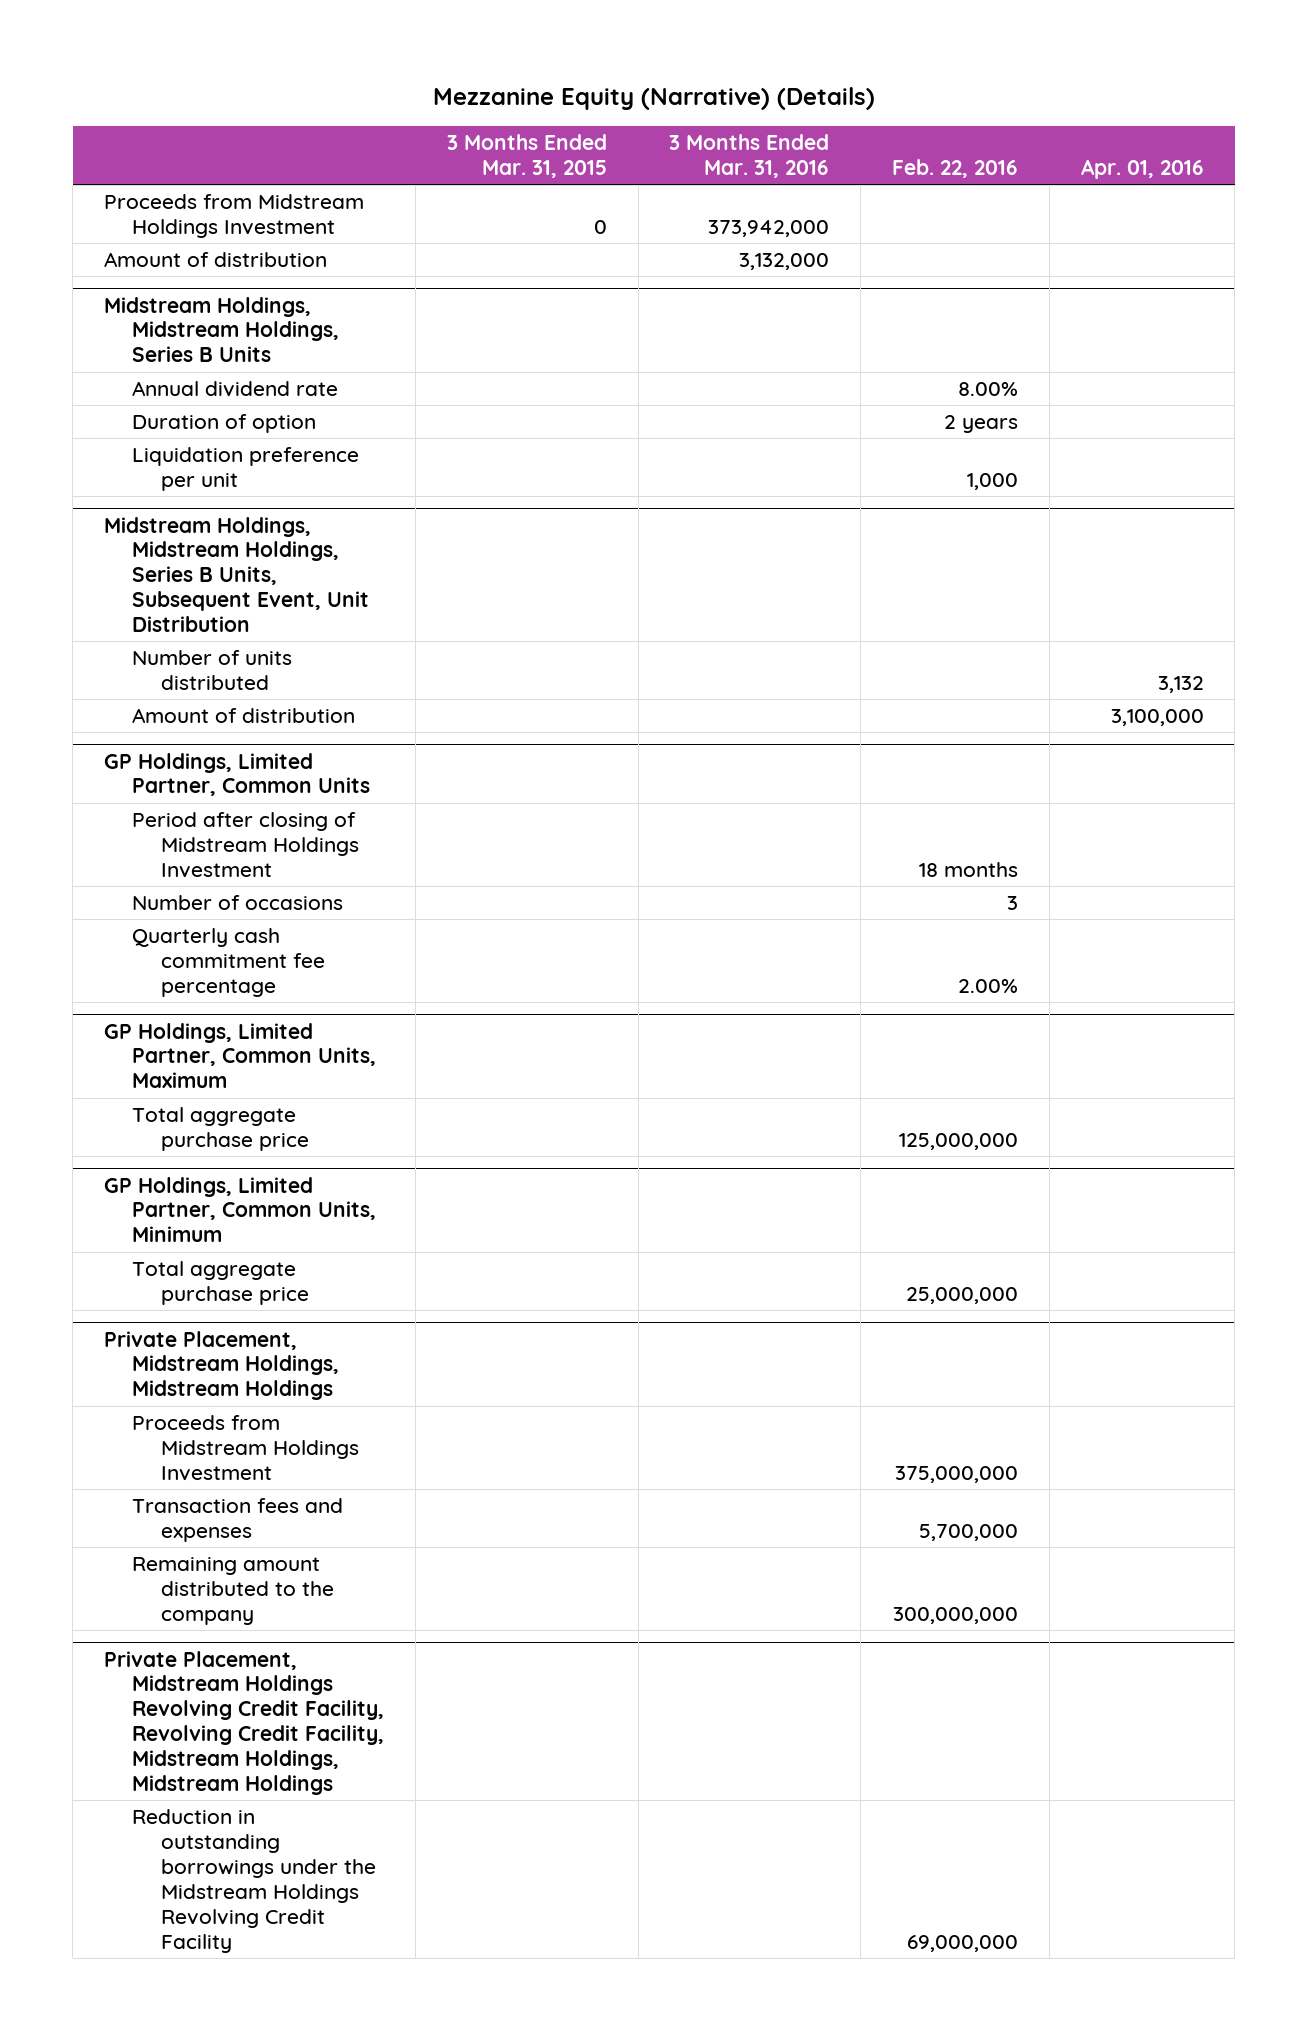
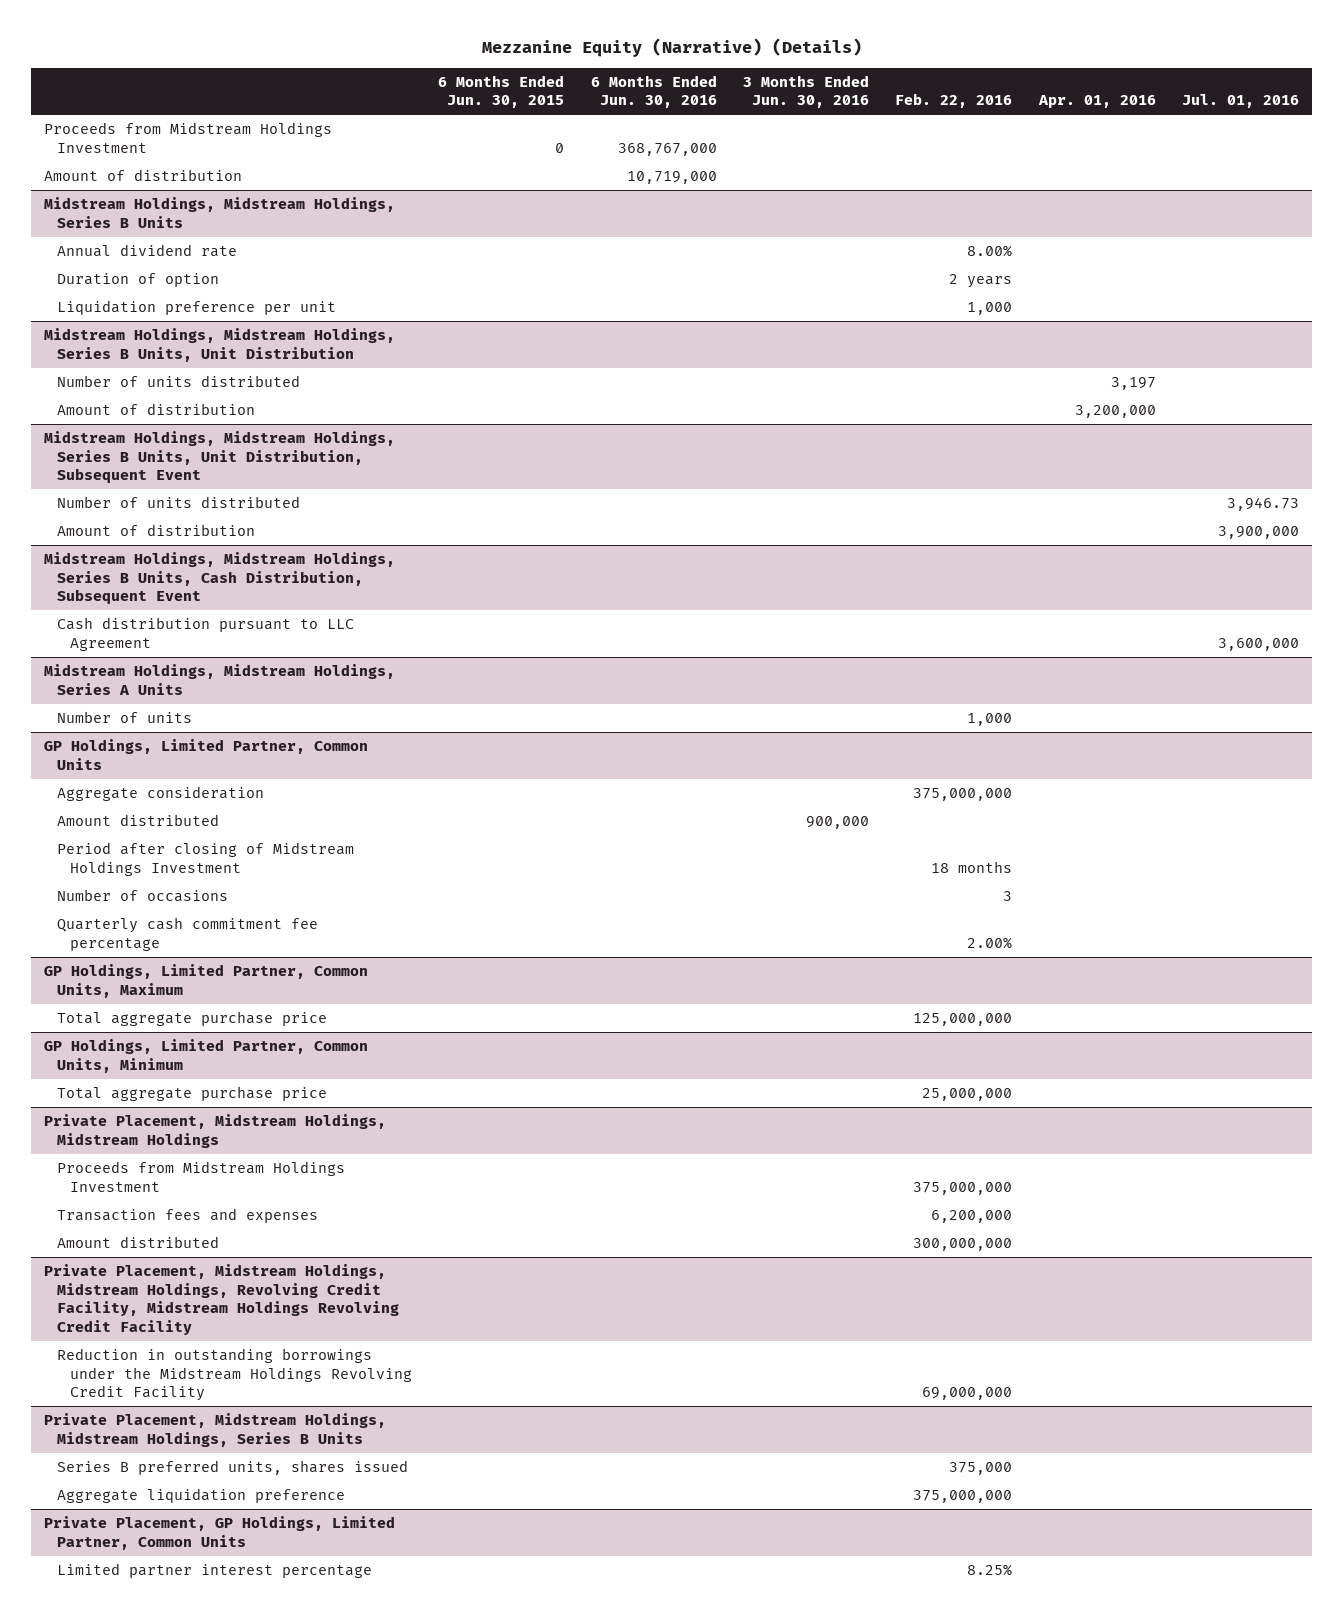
- | 3 Months Ended Mar. 31, 2015 | 3 Months Ended Mar. 31, 2016 | Feb. 22, 2016 | Apr. 01, 2016
+ | 6 Months Ended Jun. 30, 2015 | 6 Months Ended Jun. 30, 2016 | 3 Months Ended Jun. 30, 2016 | Feb. 22, 2016 | Apr. 01, 2016 | Jul. 01, 2016
- Midstream Holdings, Midstream Holdings, Series B Units, Subsequent Event, Unit Distribution
- Number of units distributed | | | | 3,132
- Amount of distribution | | | | 3,100,000
+ Midstream Holdings, Midstream Holdings, Series B Units, Unit Distribution
+ Number of units distributed | | | | | 3,197 |
+ Amount of distribution | | | | | 3,200,000 |
+ Midstream Holdings, Midstream Holdings, Series B Units, Unit Distribution, Subsequent Event
+ Number of units distributed | | | | | | 3,946.73
+ Amount of distribution | | | | | | 3,900,000
+ Midstream Holdings, Midstream Holdings, Series B Units, Cash Distribution, Subsequent Event
+ Cash distribution pursuant to LLC Agreement | | | | | | 3,600,000
+ Midstream Holdings, Midstream Holdings, Series A Units
+ Number of units | | | | 1,000 | |
@ GP Holdings, Limited Partner, Common Units
+ Aggregate consideration | | | | 375,000,000 | |
+ Amount distributed | | | 900,000 | | |
@ Private Placement, Midstream Holdings, Midstream Holdings
- Transaction fees and expenses | | | 5,700,000 |
- Remaining amount distributed to the company | | | 300,000,000 |
- Private Placement, Midstream Holdings Revolving Credit Facility, Revolving Credit Facility, Midstream Holdings, Midstream Holdings
@ Private Placement, Midstream Holdings, Midstream Holdings
+ Transaction fees and expenses | | | | 6,200,000 | |
+ Amount distributed | | | | 300,000,000 | |
+ Private Placement, Midstream Holdings, Midstream Holdings, Revolving Credit Facility, Midstream Holdings Revolving Credit Facility
+ Private Placement, Midstream Holdings, Midstream Holdings, Series B Units
+ Series B preferred units, shares issued | | | | 375,000 | |
+ Aggregate liquidation preference | | | | 375,000,000 | |
+ Private Placement, GP Holdings, Limited Partner, Common Units
+ Limited partner interest percentage | | | | 8.25% | |

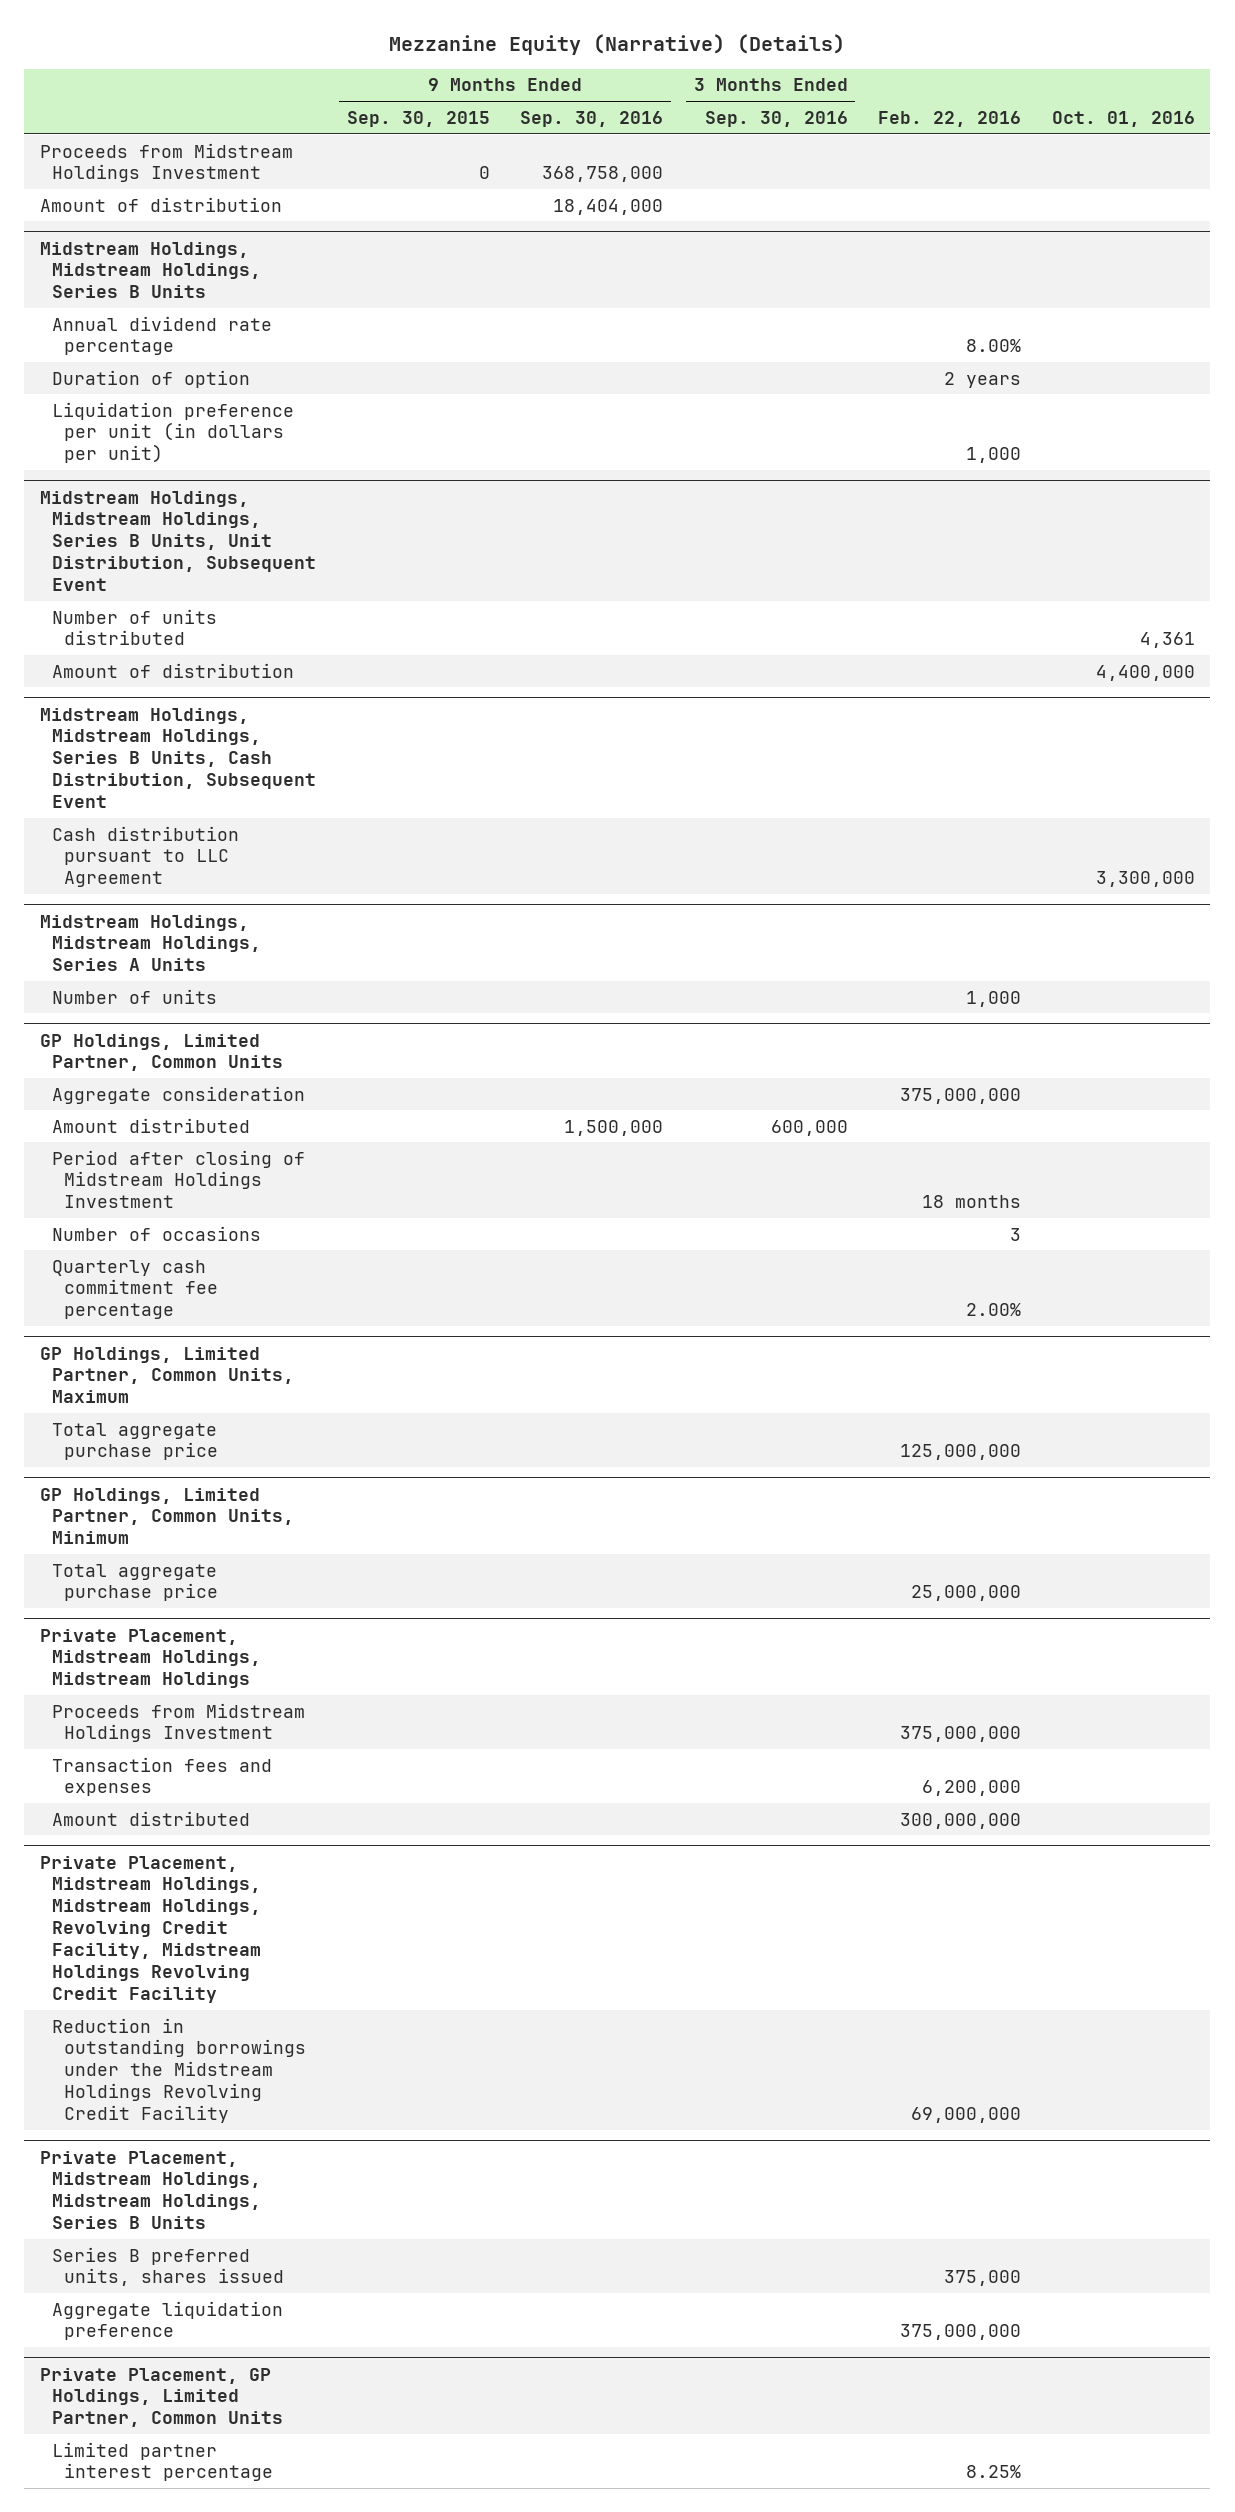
- | 6 Months Ended Jun. 30, 2015 | 6 Months Ended Jun. 30, 2016 | 3 Months Ended Jun. 30, 2016 | Feb. 22, 2016 | Apr. 01, 2016 | Jul. 01, 2016
+ | 9 Months Ended Sep. 30, 2015 | 9 Months Ended Sep. 30, 2016 | 3 Months Ended Sep. 30, 2016 | Feb. 22, 2016 | Oct. 01, 2016
@ Midstream Holdings, Midstream Holdings, Series B Units
- Annual dividend rate | | | | 8.00% | |
+ Annual dividend rate percentage | | | | 8.00% |
- Liquidation preference per unit | | | | 1,000 | |
- Midstream Holdings, Midstream Holdings, Series B Units, Unit Distribution
- Number of units distributed | | | | | 3,197 |
- Amount of distribution | | | | | 3,200,000 |
@ Midstream Holdings, Midstream Holdings, Series B Units
+ Liquidation preference per unit (in dollars per unit) | | | | 1,000 |

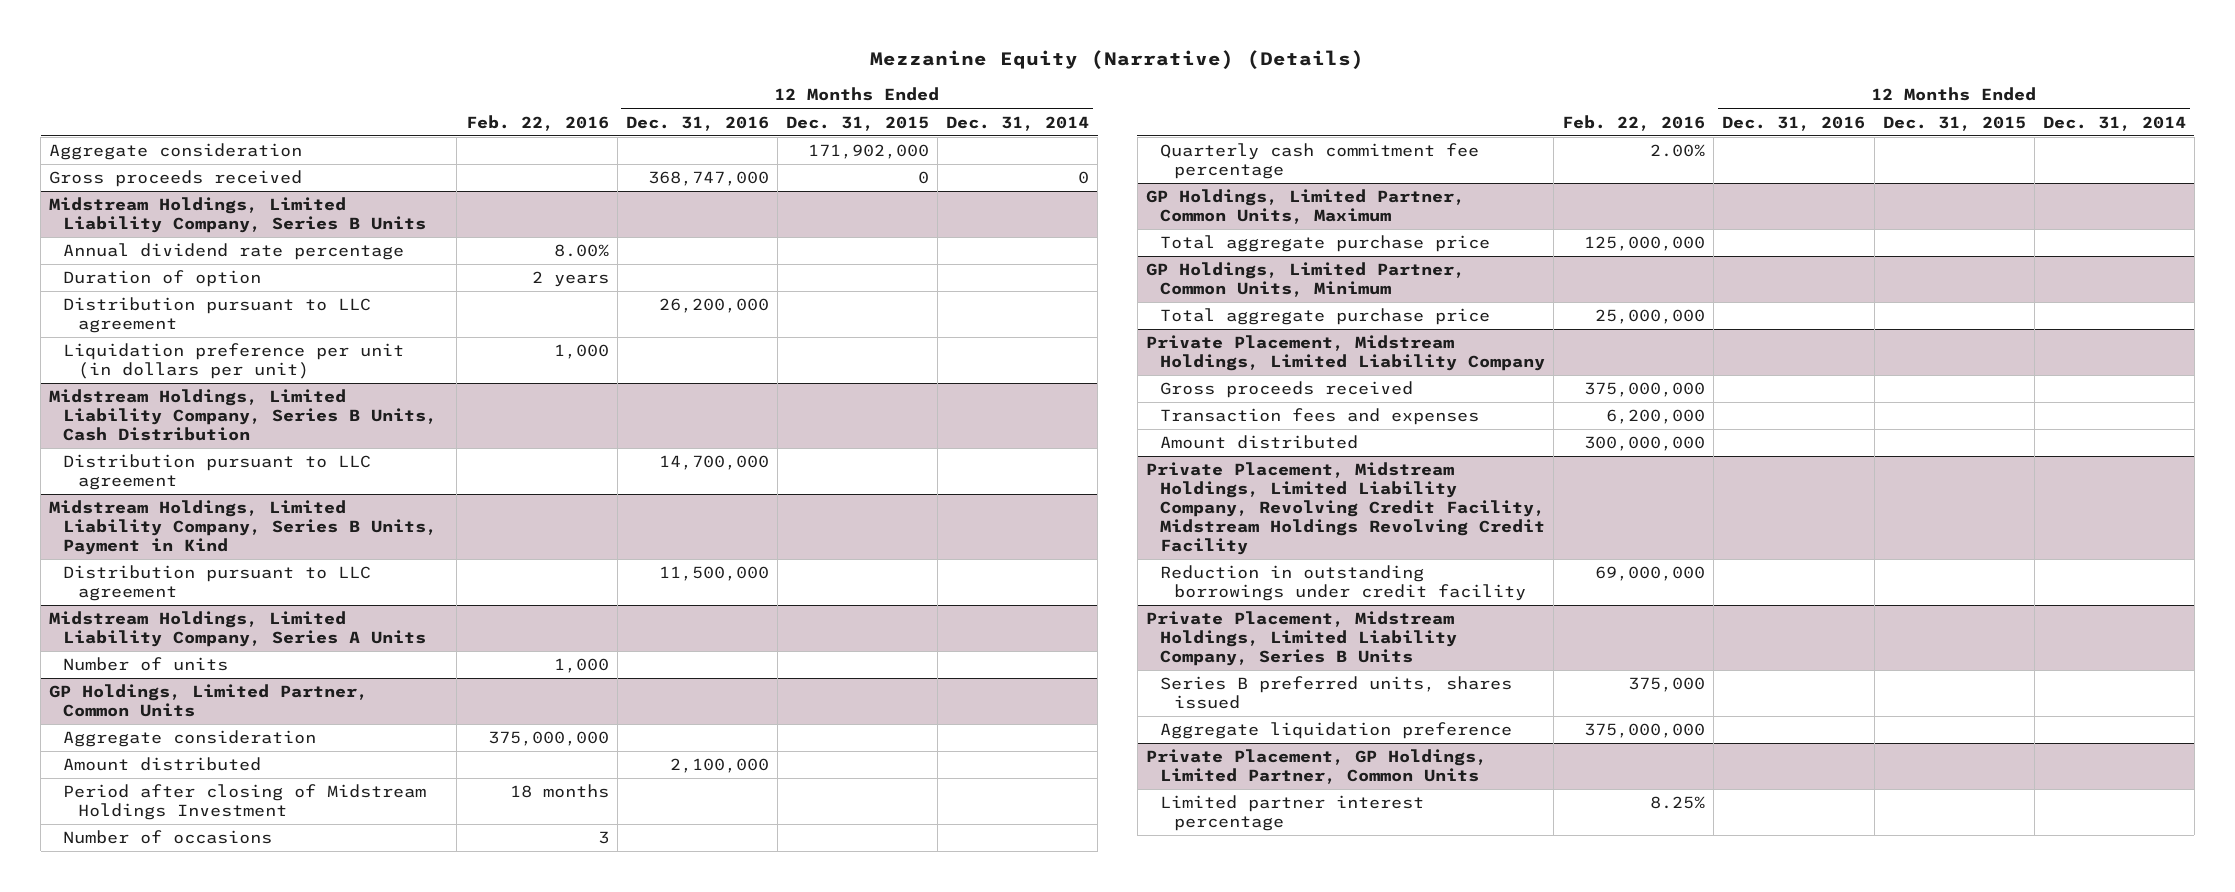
- | 9 Months Ended Sep. 30, 2015 | 9 Months Ended Sep. 30, 2016 | 3 Months Ended Sep. 30, 2016 | Feb. 22, 2016 | Oct. 01, 2016
+ | Feb. 22, 2016 | 12 Months Ended Dec. 31, 2016 | 12 Months Ended Dec. 31, 2015 | 12 Months Ended Dec. 31, 2014
- Proceeds from Midstream Holdings Investment | 0 | 368,758,000 | | |
- Amount of distribution | | 18,404,000 | | |
- Midstream Holdings, Midstream Holdings, Series B Units
+ Aggregate consideration | | | 171,902,000 |
+ Gross proceeds received | | 368,747,000 | 0 | 0
+ Midstream Holdings, Limited Liability Company, Series B Units
+ Distribution pursuant to LLC agreement | | 26,200,000 | |
- Midstream Holdings, Midstream Holdings, Series B Units, Unit Distribution, Subsequent Event
- Number of units distributed | | | | | 4,361
- Amount of distribution | | | | | 4,400,000
- Midstream Holdings, Midstream Holdings, Series B Units, Cash Distribution, Subsequent Event
- Cash distribution pursuant to LLC Agreement | | | | | 3,300,000
- Midstream Holdings, Midstream Holdings, Series A Units
+ Midstream Holdings, Limited Liability Company, Series B Units, Cash Distribution
+ Distribution pursuant to LLC agreement | | 14,700,000 | |
+ Midstream Holdings, Limited Liability Company, Series B Units, Payment in Kind
+ Distribution pursuant to LLC agreement | | 11,500,000 | |
+ Midstream Holdings, Limited Liability Company, Series A Units
- Private Placement, Midstream Holdings, Midstream Holdings
- Proceeds from Midstream Holdings Investment | | | | 375,000,000 |
+ Private Placement, Midstream Holdings, Limited Liability Company
+ Gross proceeds received | 375,000,000 | | |
- Private Placement, Midstream Holdings, Midstream Holdings, Revolving Credit Facility, Midstream Holdings Revolving Credit Facility
- Reduction in outstanding borrowings under the Midstream Holdings Revolving Credit Facility | | | | 69,000,000 |
- Private Placement, Midstream Holdings, Midstream Holdings, Series B Units
+ Private Placement, Midstream Holdings, Limited Liability Company, Revolving Credit Facility, Midstream Holdings Revolving Credit Facility
+ Reduction in outstanding borrowings under credit facility | 69,000,000 | | |
+ Private Placement, Midstream Holdings, Limited Liability Company, Series B Units

